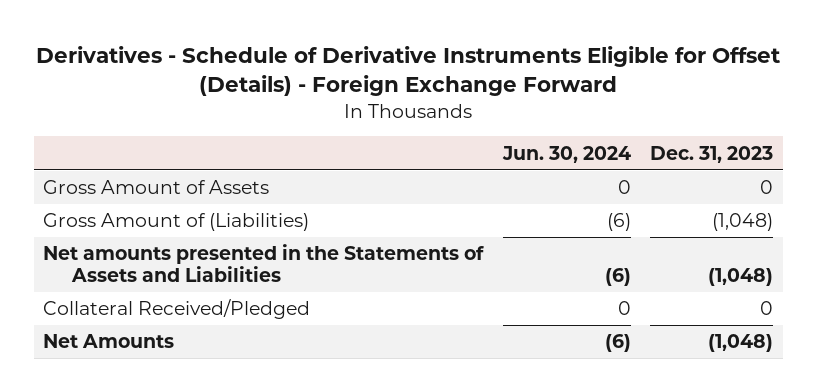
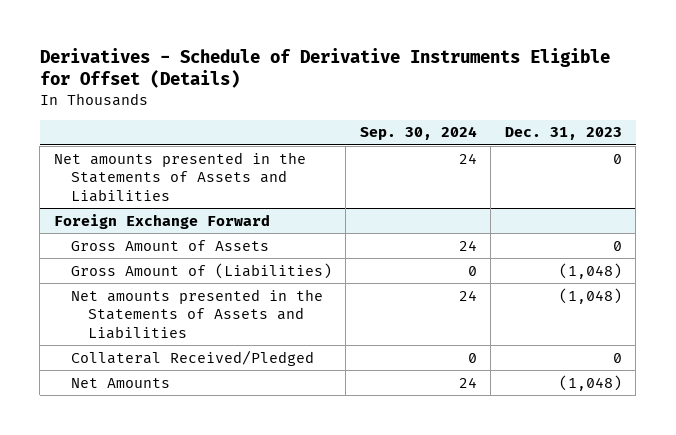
- Derivatives - Schedule of Derivative Instruments Eligible for Offset (Details) - Foreign Exchange Forward
+ Derivatives - Schedule of Derivative Instruments Eligible for Offset (Details)
- | Jun. 30, 2024 | Dec. 31, 2023
+ | Sep. 30, 2024 | Dec. 31, 2023
+ Net amounts presented in the Statements of Assets and Liabilities | 24 | 0
+ Foreign Exchange Forward

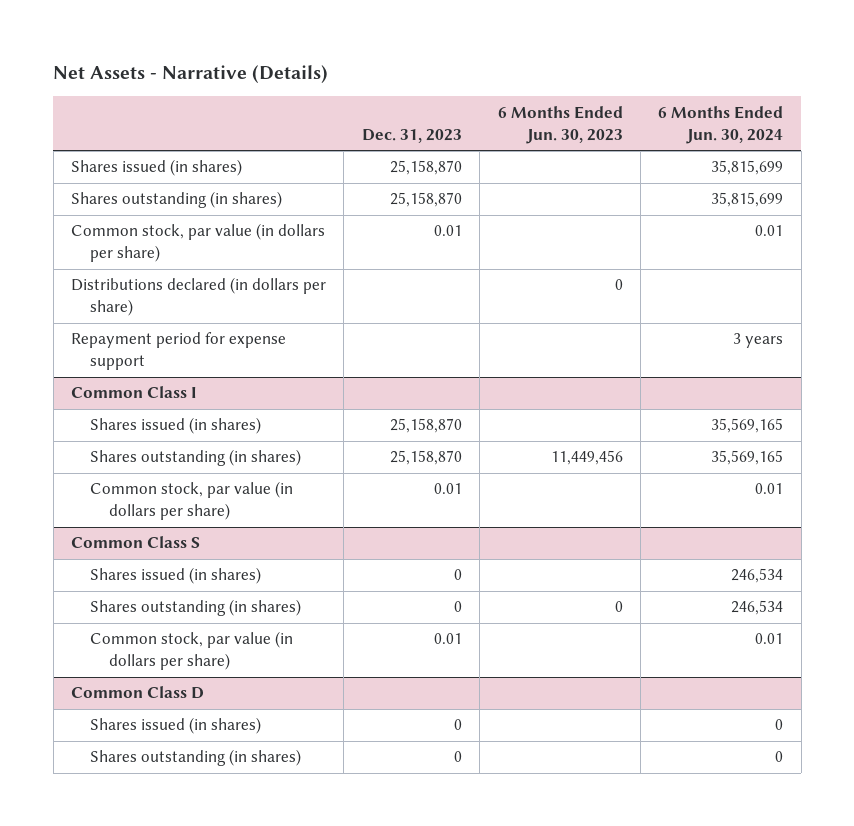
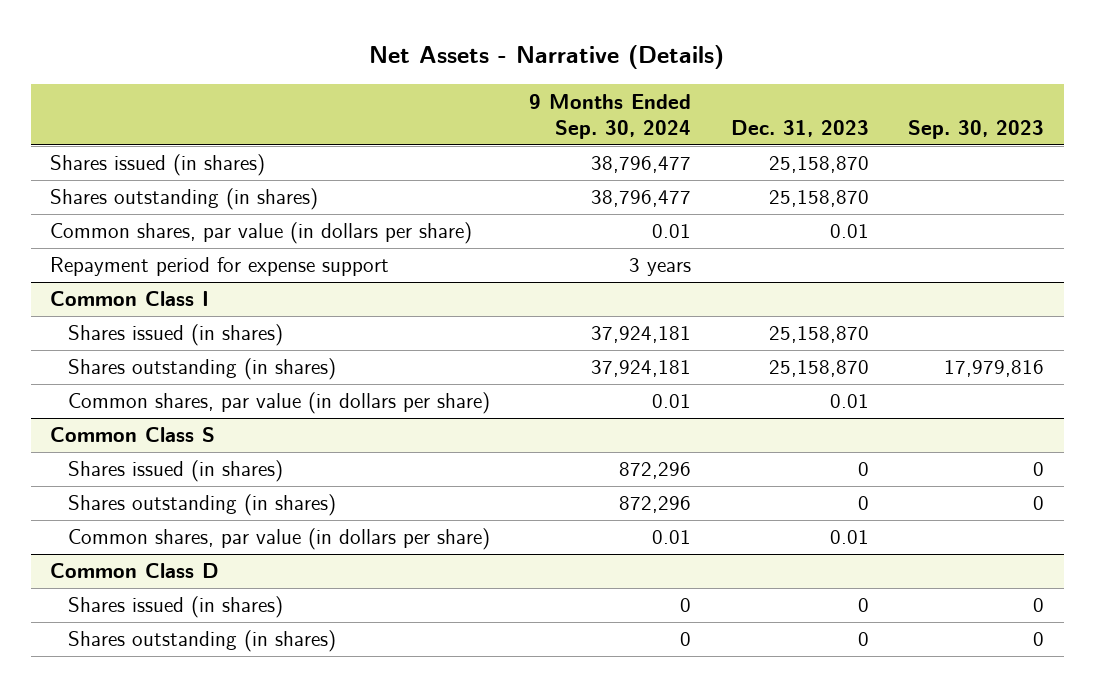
- | Dec. 31, 2023 | 6 Months Ended Jun. 30, 2023 | 6 Months Ended Jun. 30, 2024
+ | 9 Months Ended Sep. 30, 2024 | Dec. 31, 2023 | Sep. 30, 2023
- Common stock, par value (in dollars per share) | 0.01 | | 0.01
- Distributions declared (in dollars per share) | | 0 |
+ Common shares, par value (in dollars per share) | 0.01 | 0.01 |
@ Common Class I
- Common stock, par value (in dollars per share) | 0.01 | | 0.01
+ Common shares, par value (in dollars per share) | 0.01 | 0.01 |
@ Common Class S
- Common stock, par value (in dollars per share) | 0.01 | | 0.01
+ Common shares, par value (in dollars per share) | 0.01 | 0.01 |

